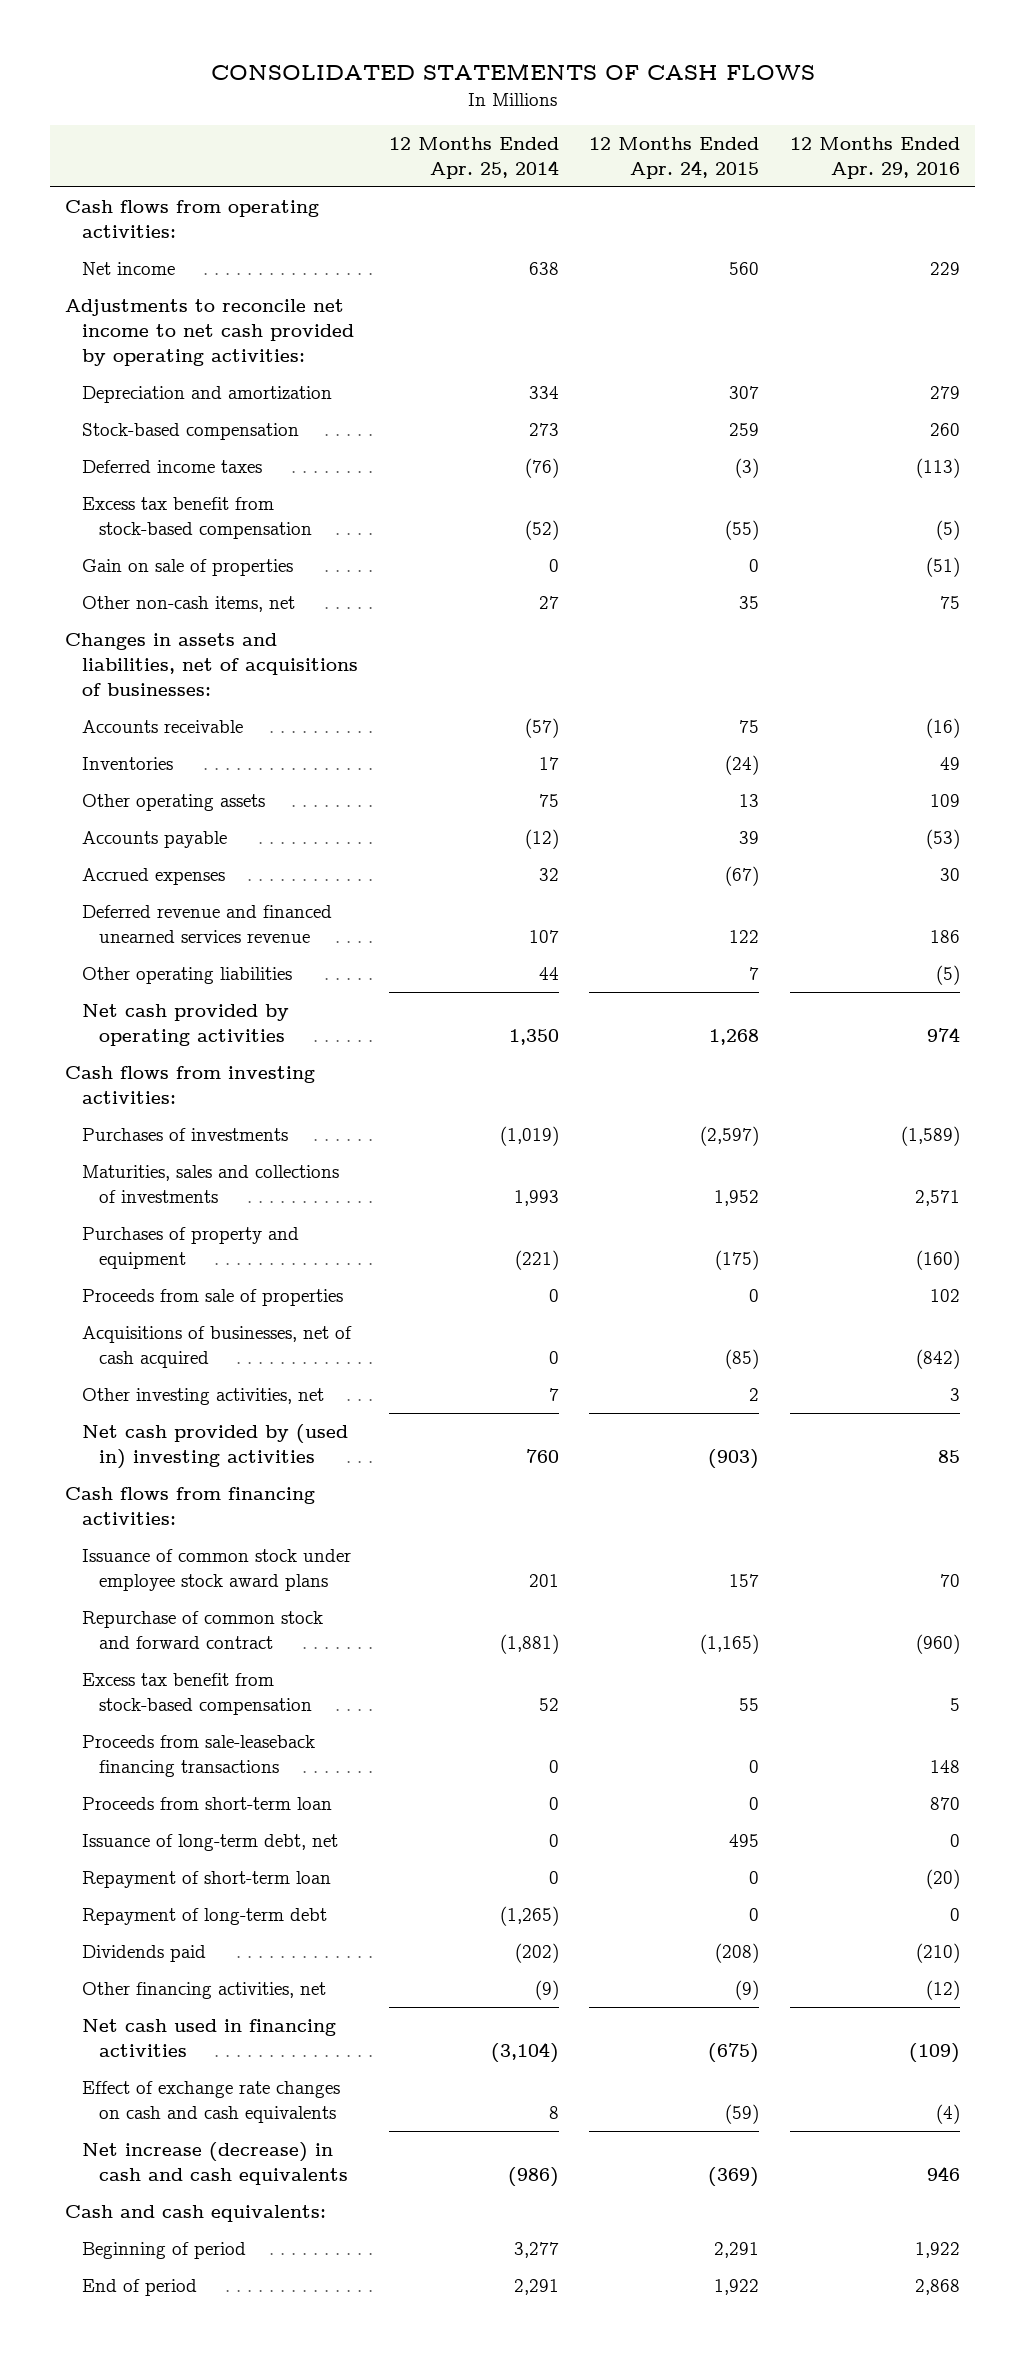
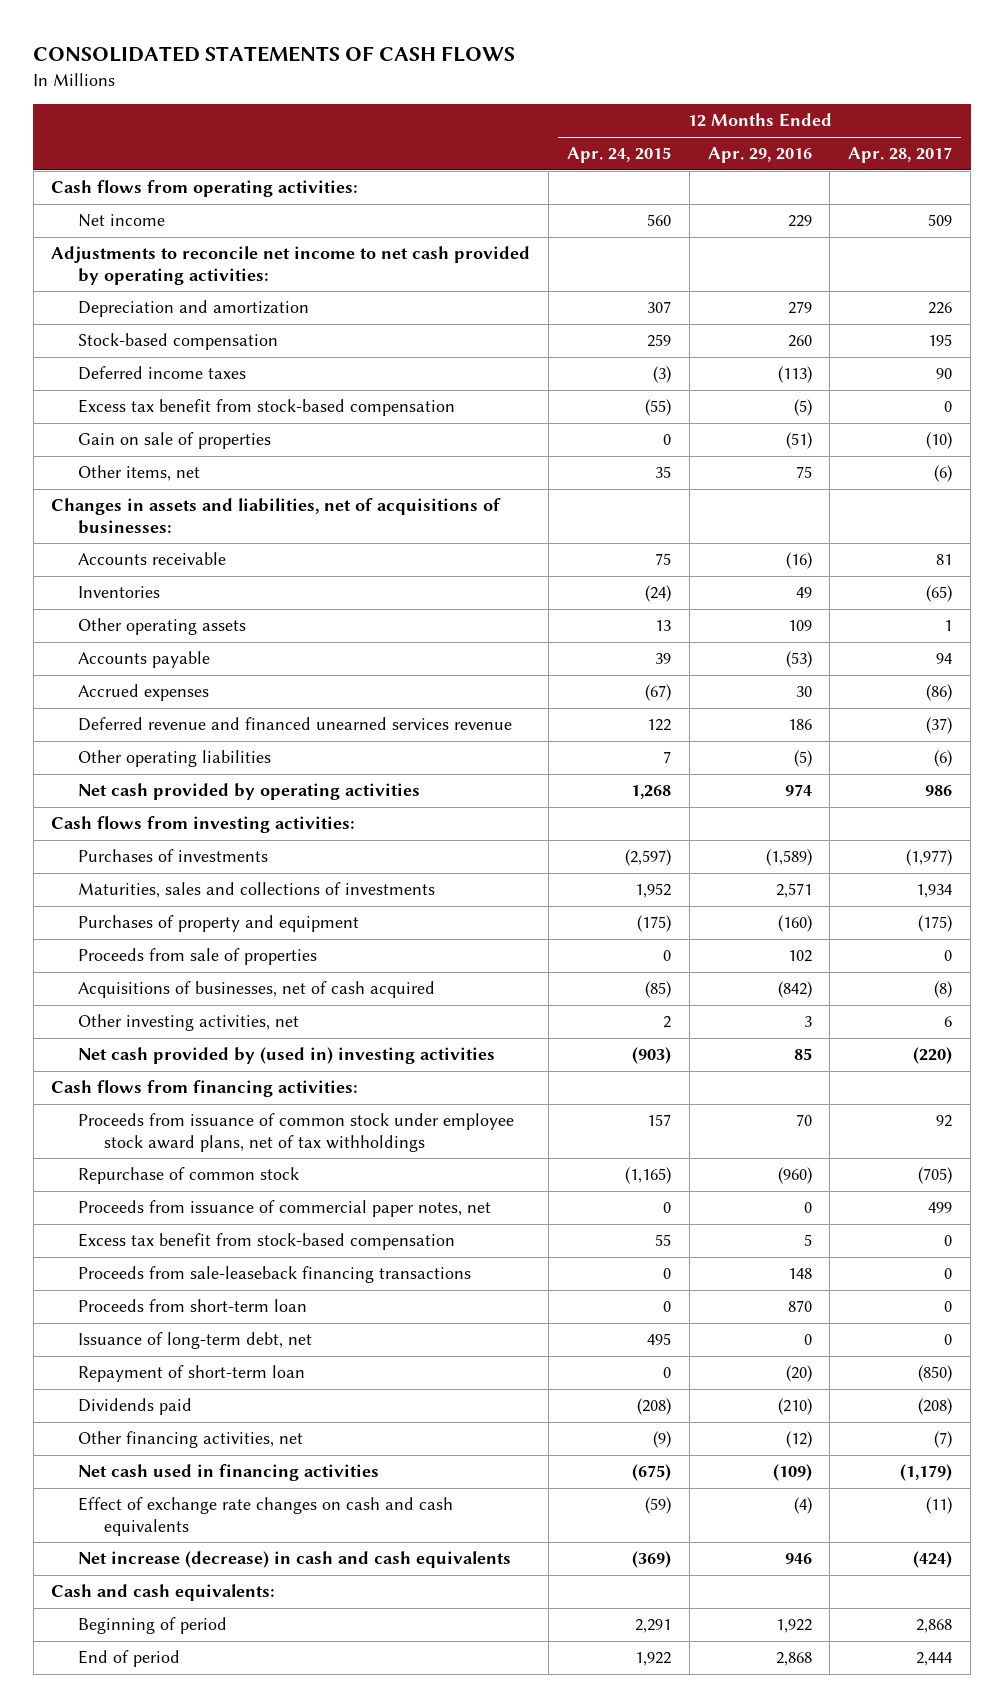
- | 12 Months Ended Apr. 25, 2014 | 12 Months Ended Apr. 24, 2015 | 12 Months Ended Apr. 29, 2016
+ | 12 Months Ended Apr. 24, 2015 | 12 Months Ended Apr. 29, 2016 | 12 Months Ended Apr. 28, 2017
- Other non-cash items, net | 27 | 35 | 75
+ Other items, net | 35 | 75 | (6)
- Issuance of common stock under employee stock award plans | 201 | 157 | 70
- Repurchase of common stock and forward contract | (1,881) | (1,165) | (960)
+ Proceeds from issuance of common stock under employee stock award plans, net of tax withholdings | 157 | 70 | 92
+ Repurchase of common stock | (1,165) | (960) | (705)
+ Proceeds from issuance of commercial paper notes, net | 0 | 0 | 499
- Repayment of long-term debt | (1,265) | 0 | 0

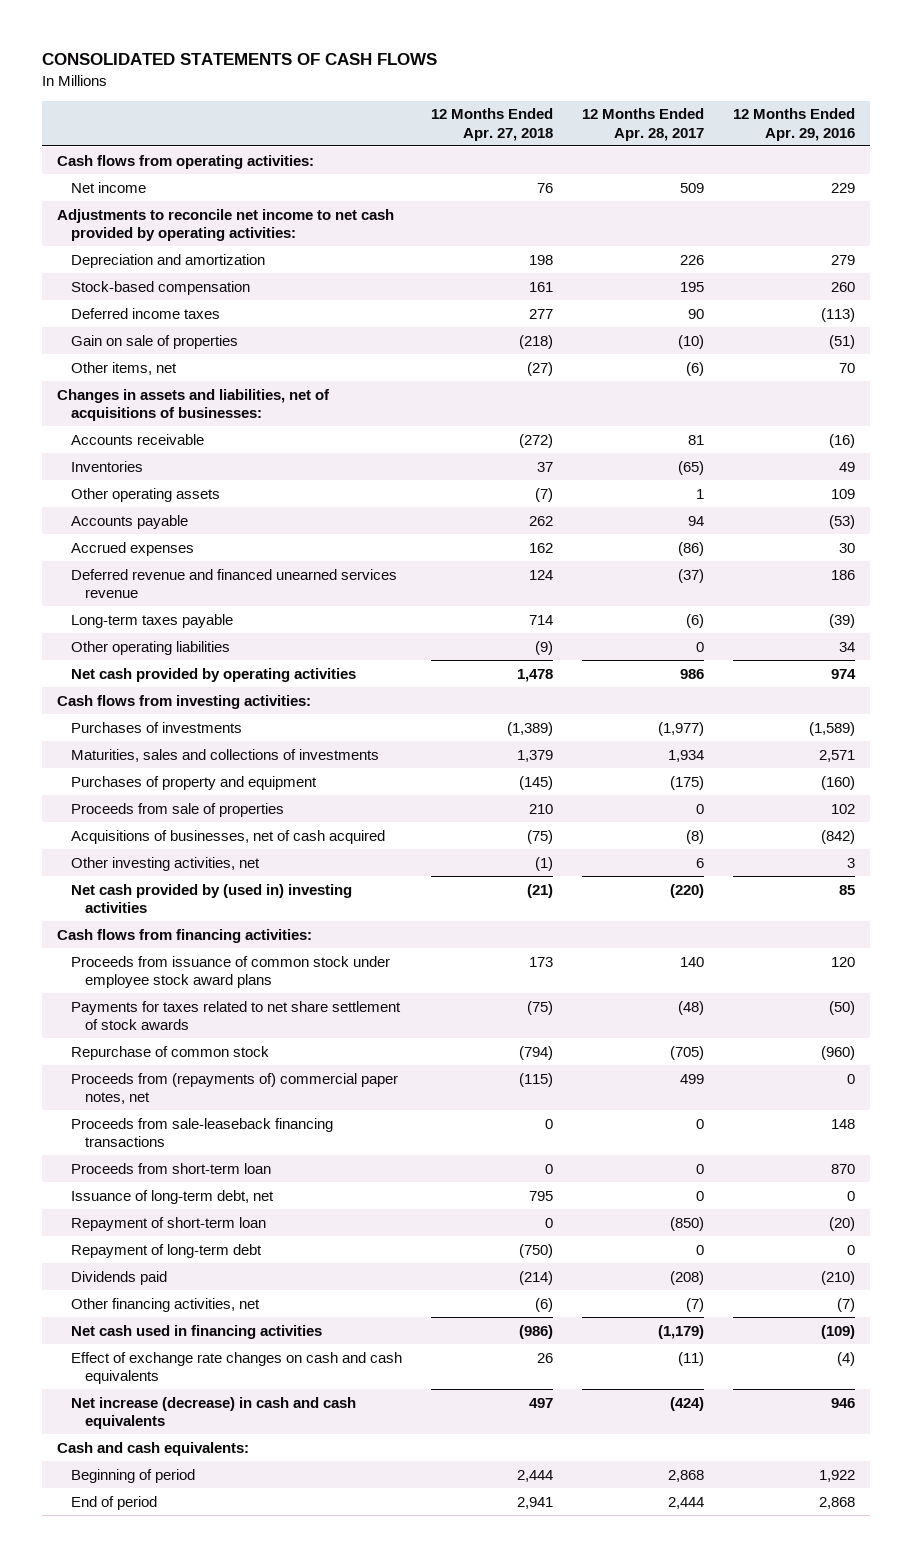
- | 12 Months Ended Apr. 24, 2015 | 12 Months Ended Apr. 29, 2016 | 12 Months Ended Apr. 28, 2017
+ | 12 Months Ended Apr. 27, 2018 | 12 Months Ended Apr. 28, 2017 | 12 Months Ended Apr. 29, 2016
- Excess tax benefit from stock-based compensation | (55) | (5) | 0
- Other items, net | 35 | 75 | (6)
+ Other items, net | (27) | (6) | 70
- Other operating liabilities | 7 | (5) | (6)
+ Long-term taxes payable | 714 | (6) | (39)
+ Other operating liabilities | (9) | 0 | 34
- Proceeds from issuance of common stock under employee stock award plans, net of tax withholdings | 157 | 70 | 92
+ Proceeds from issuance of common stock under employee stock award plans | 173 | 140 | 120
+ Payments for taxes related to net share settlement of stock awards | (75) | (48) | (50)
- Proceeds from issuance of commercial paper notes, net | 0 | 0 | 499
- Excess tax benefit from stock-based compensation | 55 | 5 | 0
+ Proceeds from (repayments of) commercial paper notes, net | (115) | 499 | 0
+ Repayment of long-term debt | (750) | 0 | 0
- Other financing activities, net | (9) | (12) | (7)
+ Other financing activities, net | (6) | (7) | (7)

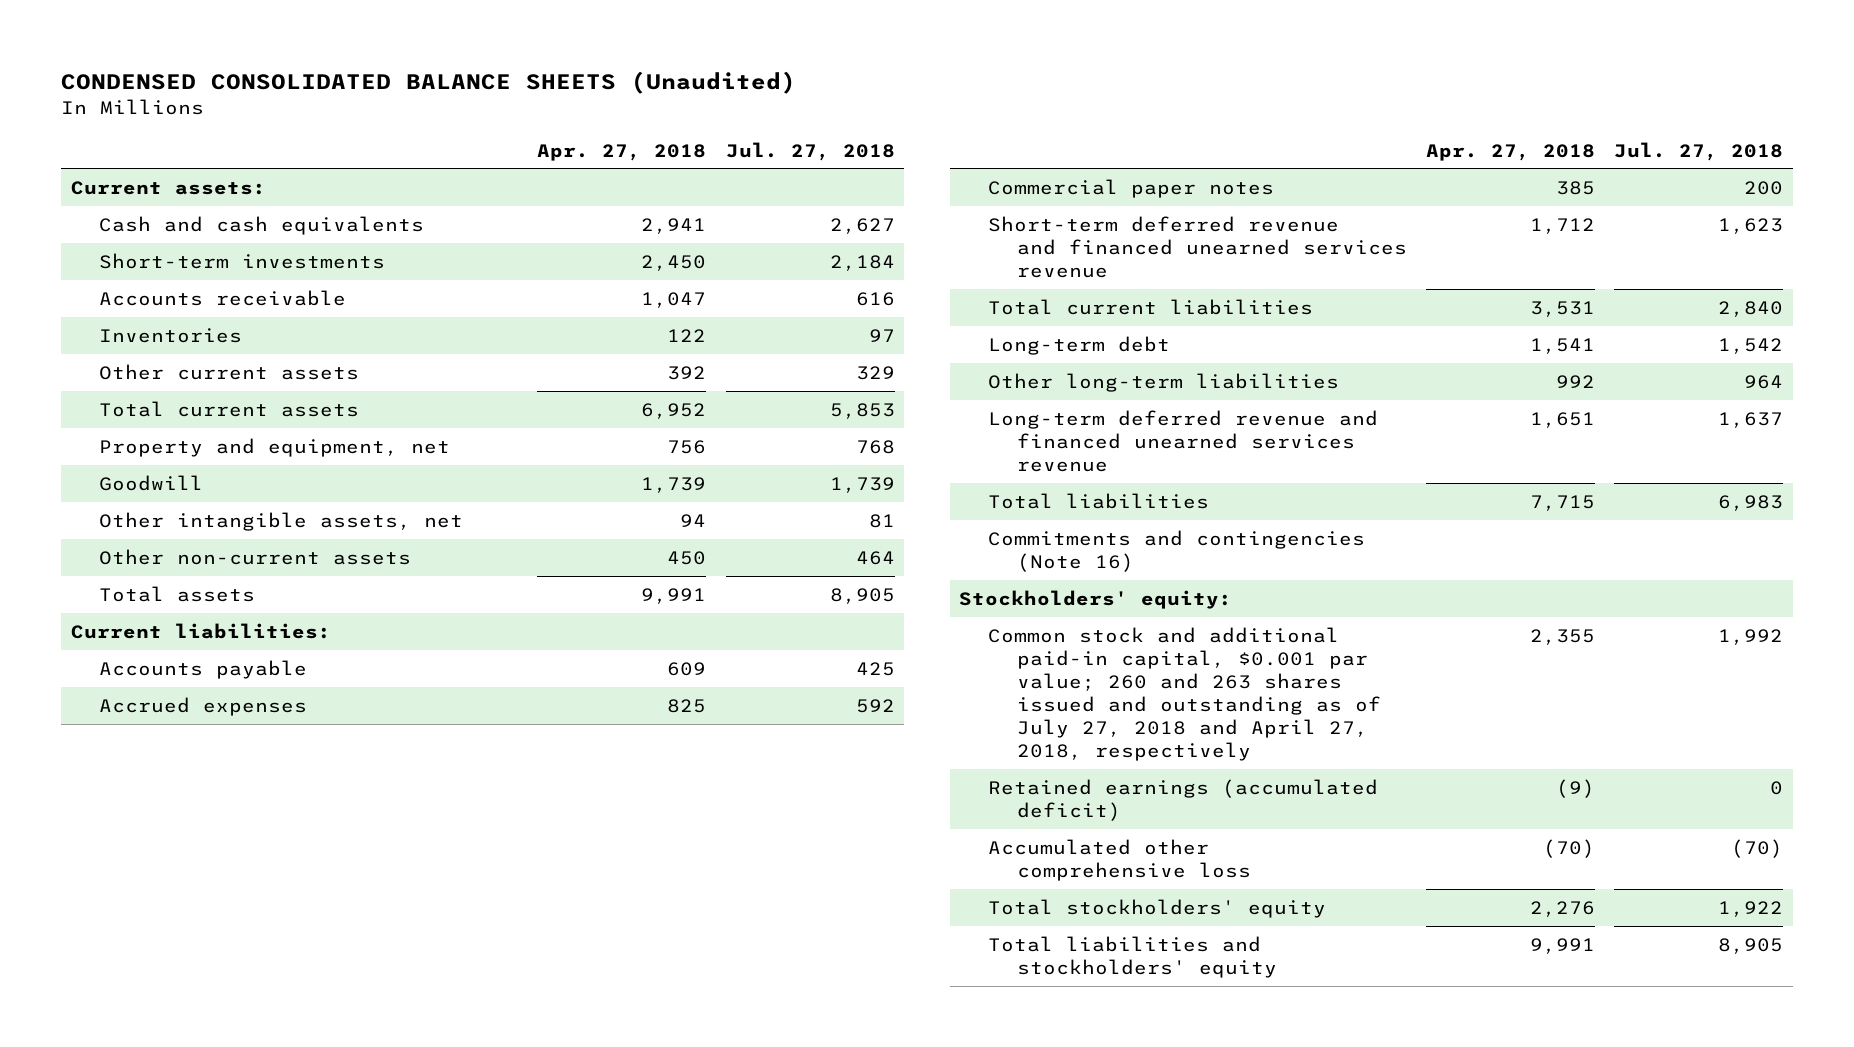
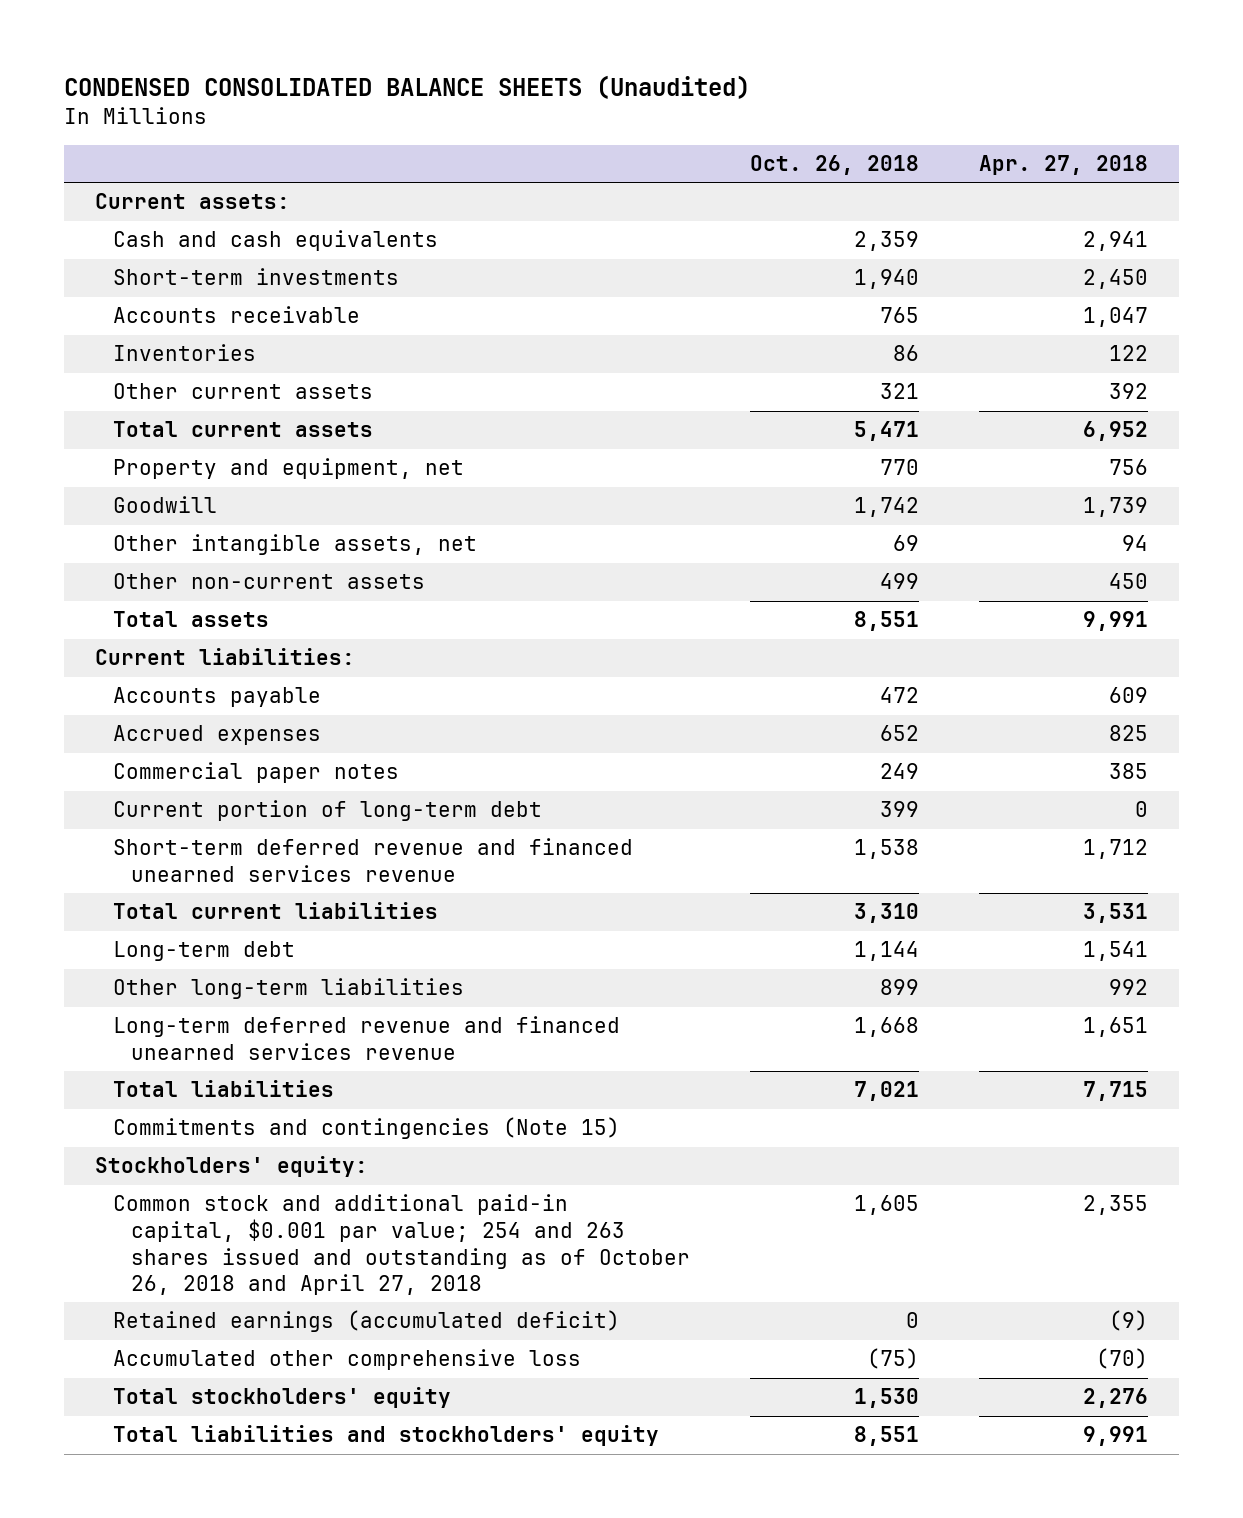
- | Apr. 27, 2018 | Jul. 27, 2018
+ | Oct. 26, 2018 | Apr. 27, 2018
+ Current portion of long-term debt | 399 | 0
- Commitments and contingencies (Note 16)
+ Commitments and contingencies (Note 15)
- Common stock and additional paid-in capital, $0.001 par value; 260 and 263 shares issued and outstanding as of July 27, 2018 and April 27, 2018, respectively | 2,355 | 1,992
+ Common stock and additional paid-in capital, $0.001 par value; 254 and 263 shares issued and outstanding as of October 26, 2018 and April 27, 2018 | 1,605 | 2,355

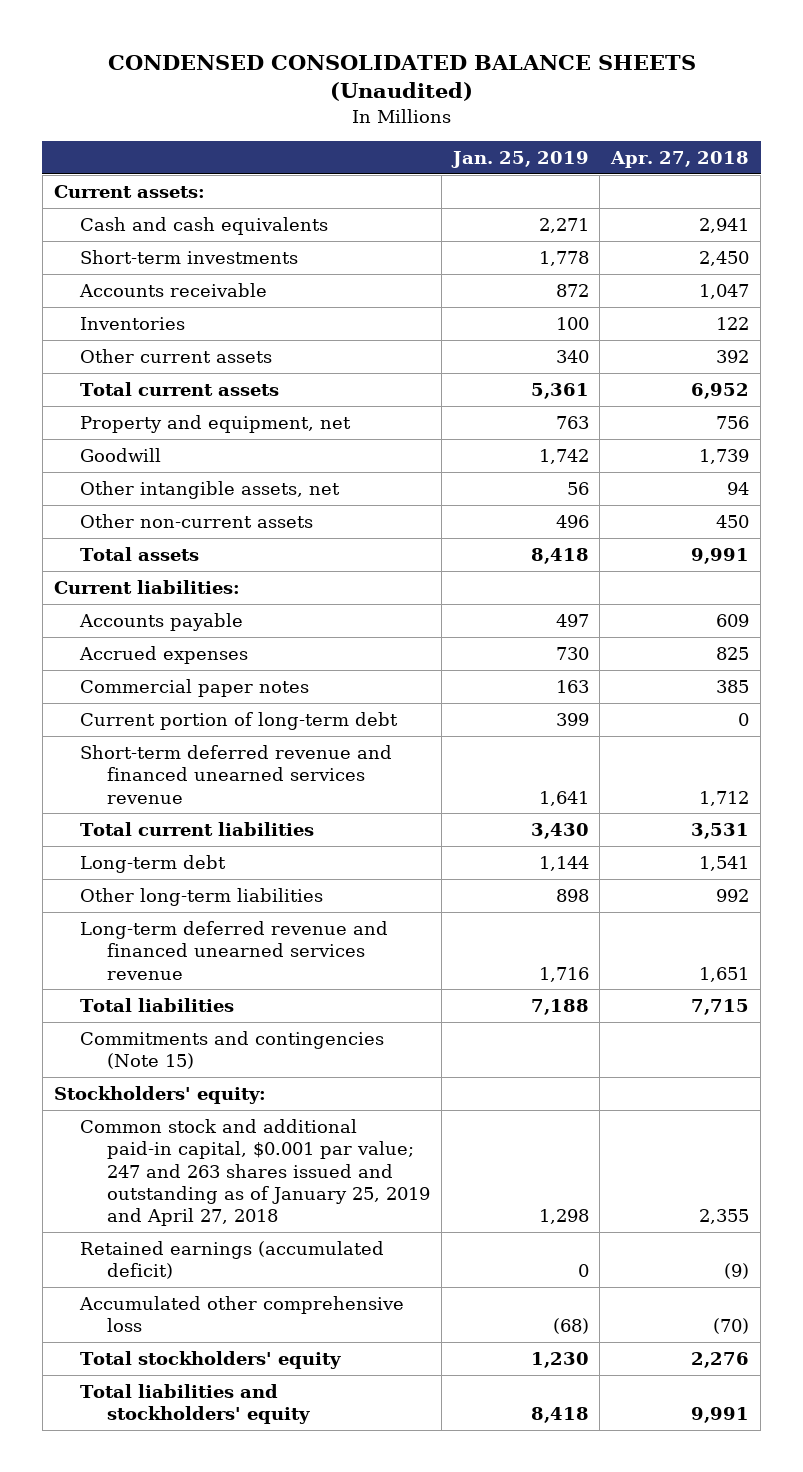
- | Oct. 26, 2018 | Apr. 27, 2018
+ | Jan. 25, 2019 | Apr. 27, 2018
- Common stock and additional paid-in capital, $0.001 par value; 254 and 263 shares issued and outstanding as of October 26, 2018 and April 27, 2018 | 1,605 | 2,355
+ Common stock and additional paid-in capital, $0.001 par value; 247 and 263 shares issued and outstanding as of January 25, 2019 and April 27, 2018 | 1,298 | 2,355

